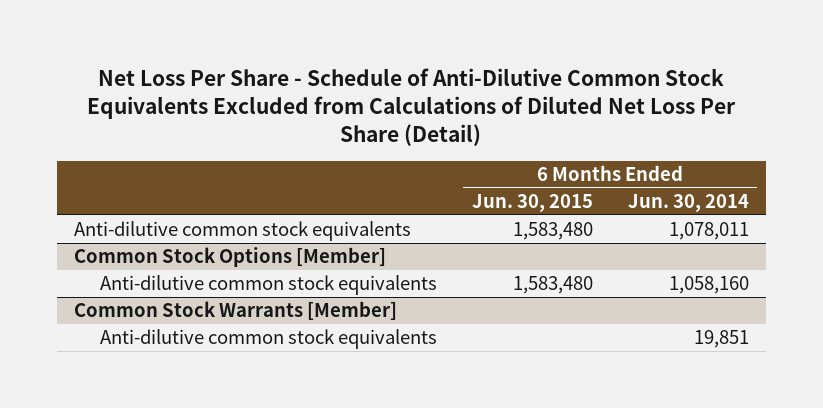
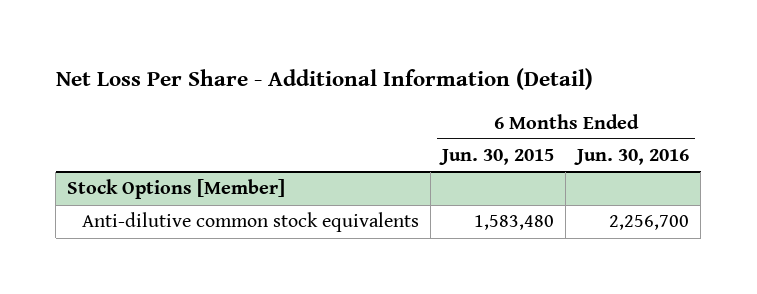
- Net Loss Per Share - Schedule of Anti-Dilutive Common Stock Equivalents Excluded from Calculations of Diluted Net Loss Per Share (Detail)
+ Net Loss Per Share - Additional Information (Detail)
- | 6 Months Ended Jun. 30, 2015 | 6 Months Ended Jun. 30, 2014
+ | 6 Months Ended Jun. 30, 2015 | 6 Months Ended Jun. 30, 2016
- Anti-dilutive common stock equivalents | 1,583,480 | 1,078,011
- Common Stock Options [Member]
+ Stock Options [Member]
- Common Stock Warrants [Member]
- Anti-dilutive common stock equivalents | | 19,851

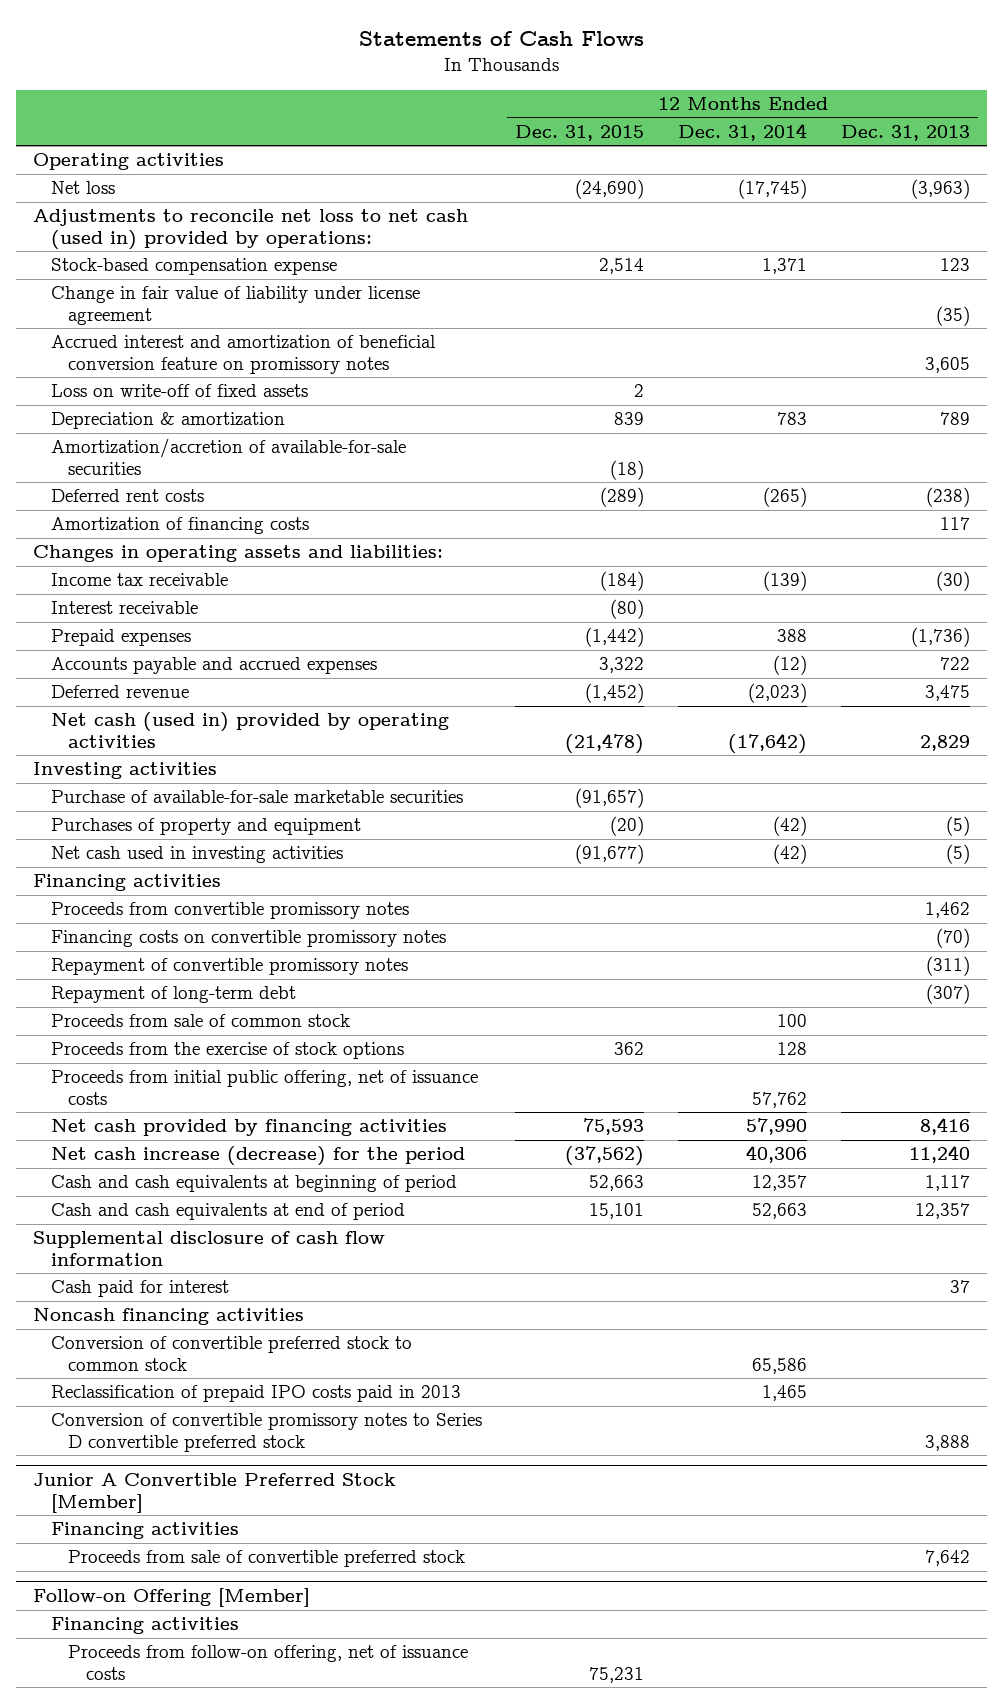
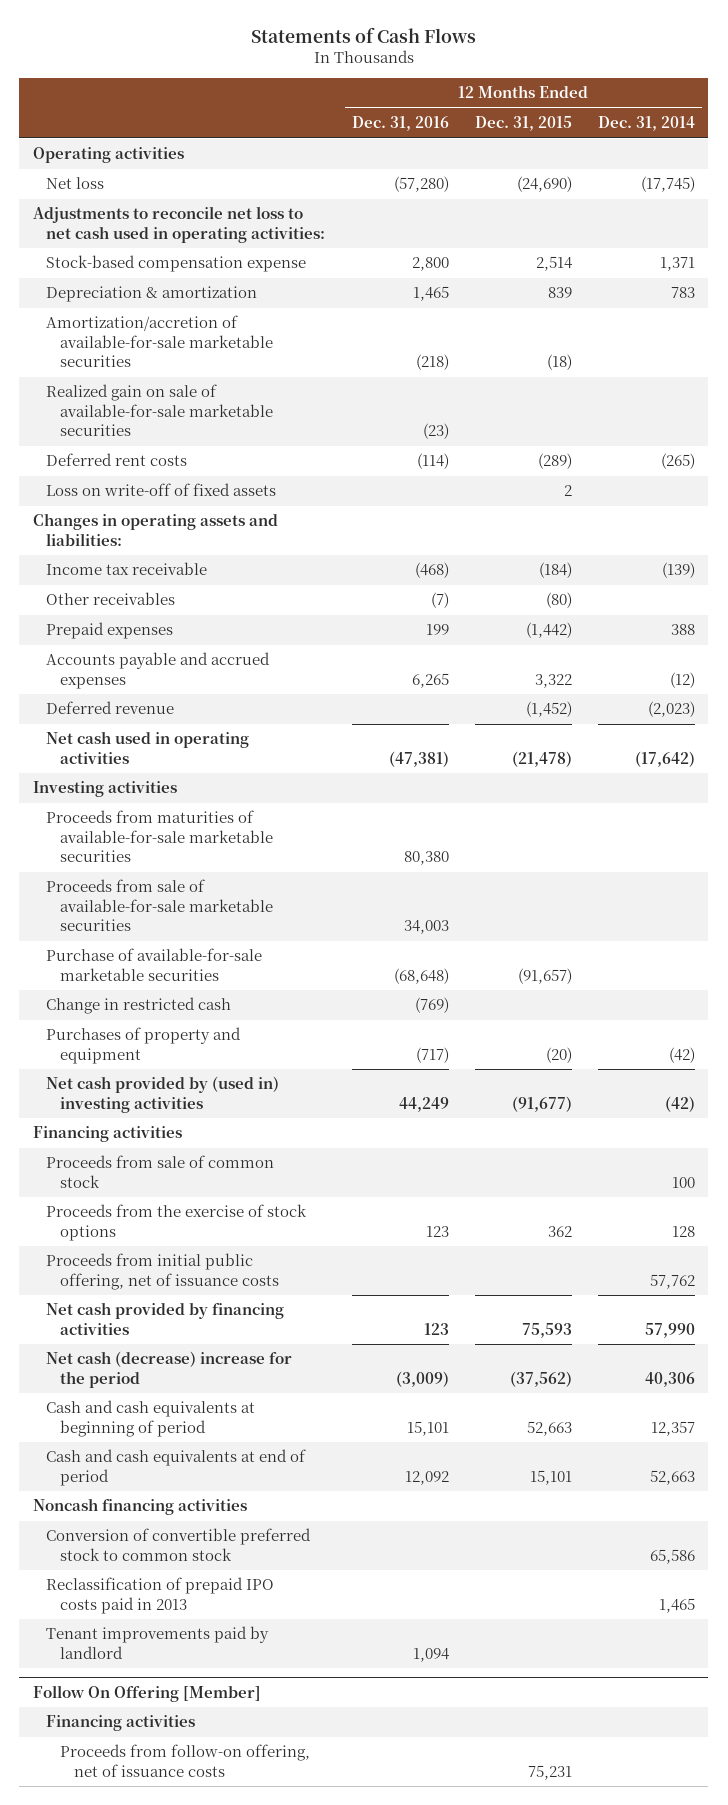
- | 12 Months Ended Dec. 31, 2015 | 12 Months Ended Dec. 31, 2014 | 12 Months Ended Dec. 31, 2013
+ | 12 Months Ended Dec. 31, 2016 | 12 Months Ended Dec. 31, 2015 | 12 Months Ended Dec. 31, 2014
- Adjustments to reconcile net loss to net cash (used in) provided by operations:
+ Adjustments to reconcile net loss to net cash used in operating activities:
- Change in fair value of liability under license agreement | | | (35)
- Accrued interest and amortization of beneficial conversion feature on promissory notes | | | 3,605
- Amortization/accretion of available-for-sale securities | (18) | |
+ Amortization/accretion of available-for-sale marketable securities | (218) | (18) |
+ Realized gain on sale of available-for-sale marketable securities | (23) | |
- Amortization of financing costs | | | 117
moved down: Loss on write-off of fixed assets | | 2 |
- Interest receivable | (80) | |
+ Other receivables | (7) | (80) |
- Net cash (used in) provided by operating activities | (21,478) | (17,642) | 2,829
+ Net cash used in operating activities | (47,381) | (21,478) | (17,642)
+ Proceeds from maturities of available-for-sale marketable securities | 80,380 | |
+ Proceeds from sale of available-for-sale marketable securities | 34,003 | |
+ Change in restricted cash | (769) | |
- Net cash used in investing activities | (91,677) | (42) | (5)
+ Net cash provided by (used in) investing activities | 44,249 | (91,677) | (42)
- Proceeds from convertible promissory notes | | | 1,462
- Financing costs on convertible promissory notes | | | (70)
- Repayment of convertible promissory notes | | | (311)
- Repayment of long-term debt | | | (307)
- Net cash increase (decrease) for the period | (37,562) | 40,306 | 11,240
+ Net cash (decrease) increase for the period | (3,009) | (37,562) | 40,306
- Supplemental disclosure of cash flow information
- Cash paid for interest | | | 37
- Conversion of convertible promissory notes to Series D convertible preferred stock | | | 3,888
- Junior A Convertible Preferred Stock [Member]
- Financing activities
- Proceeds from sale of convertible preferred stock | | | 7,642
- Follow-on Offering [Member]
+ Tenant improvements paid by landlord | 1,094 | |
+ Follow On Offering [Member]

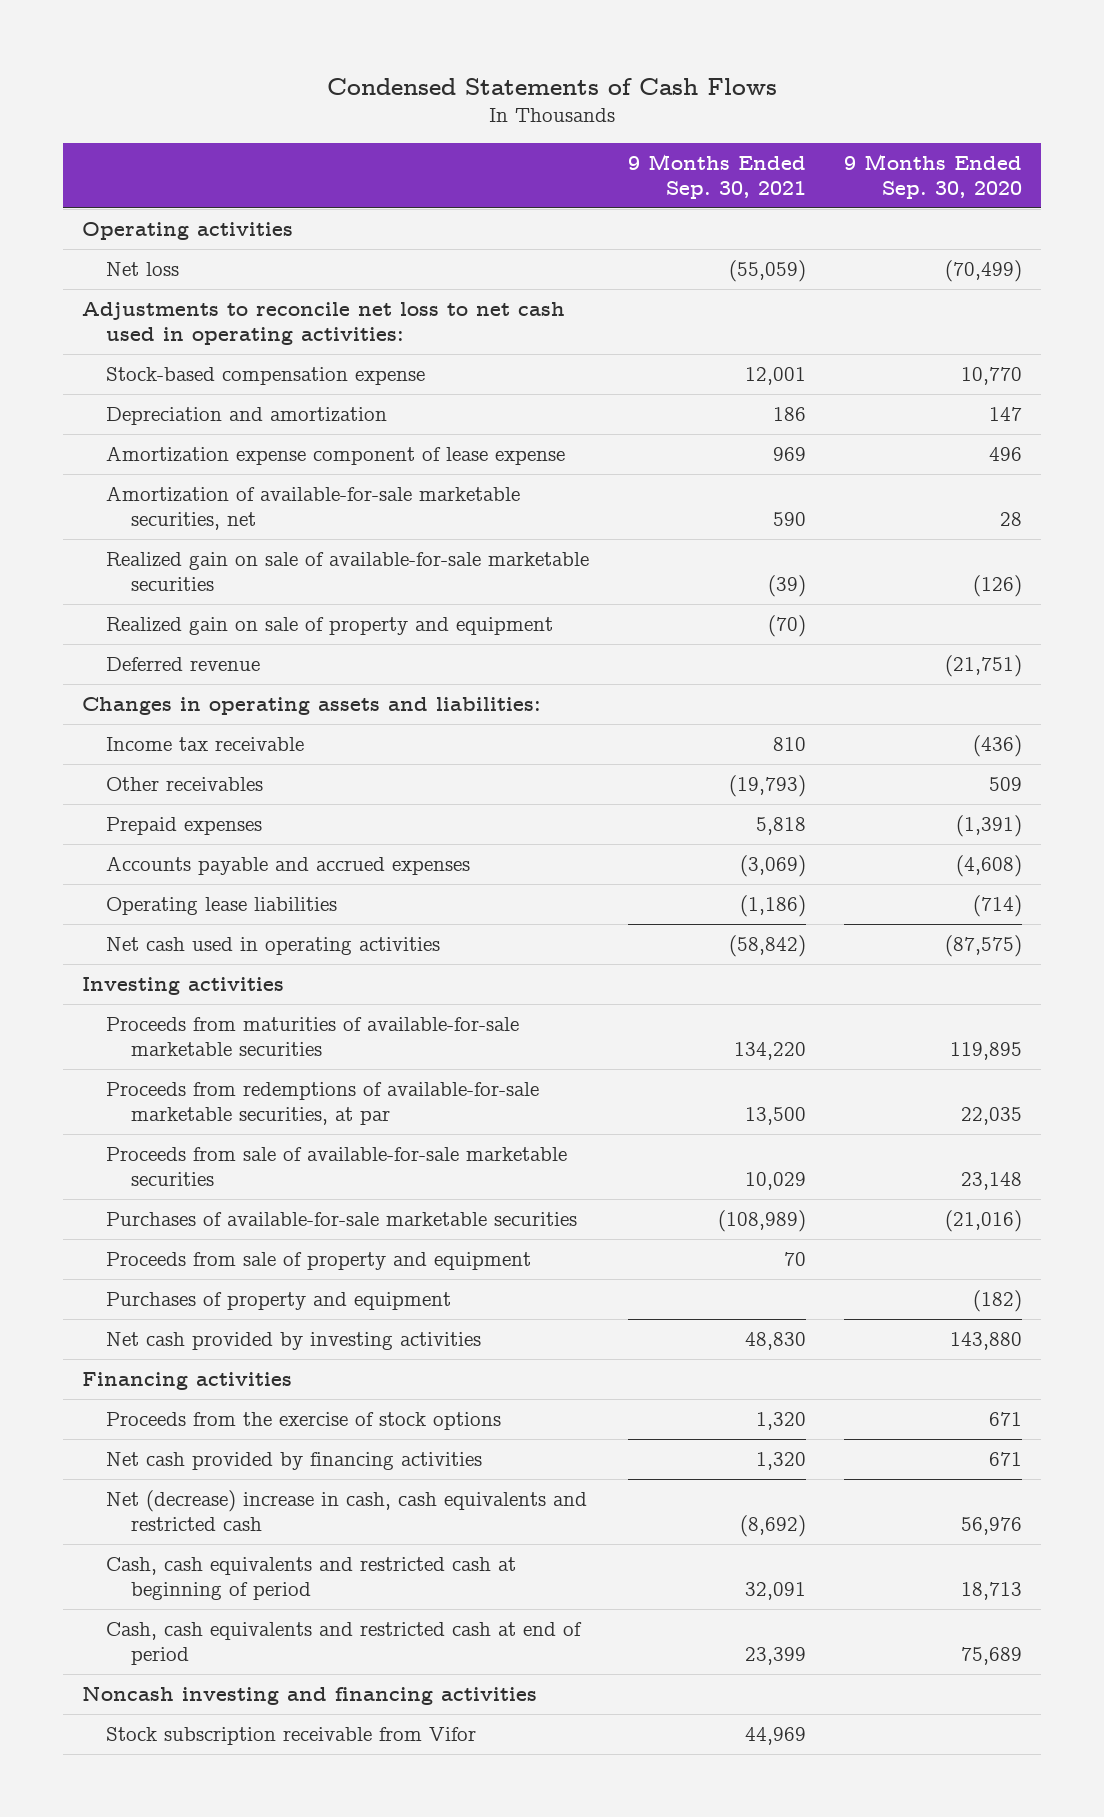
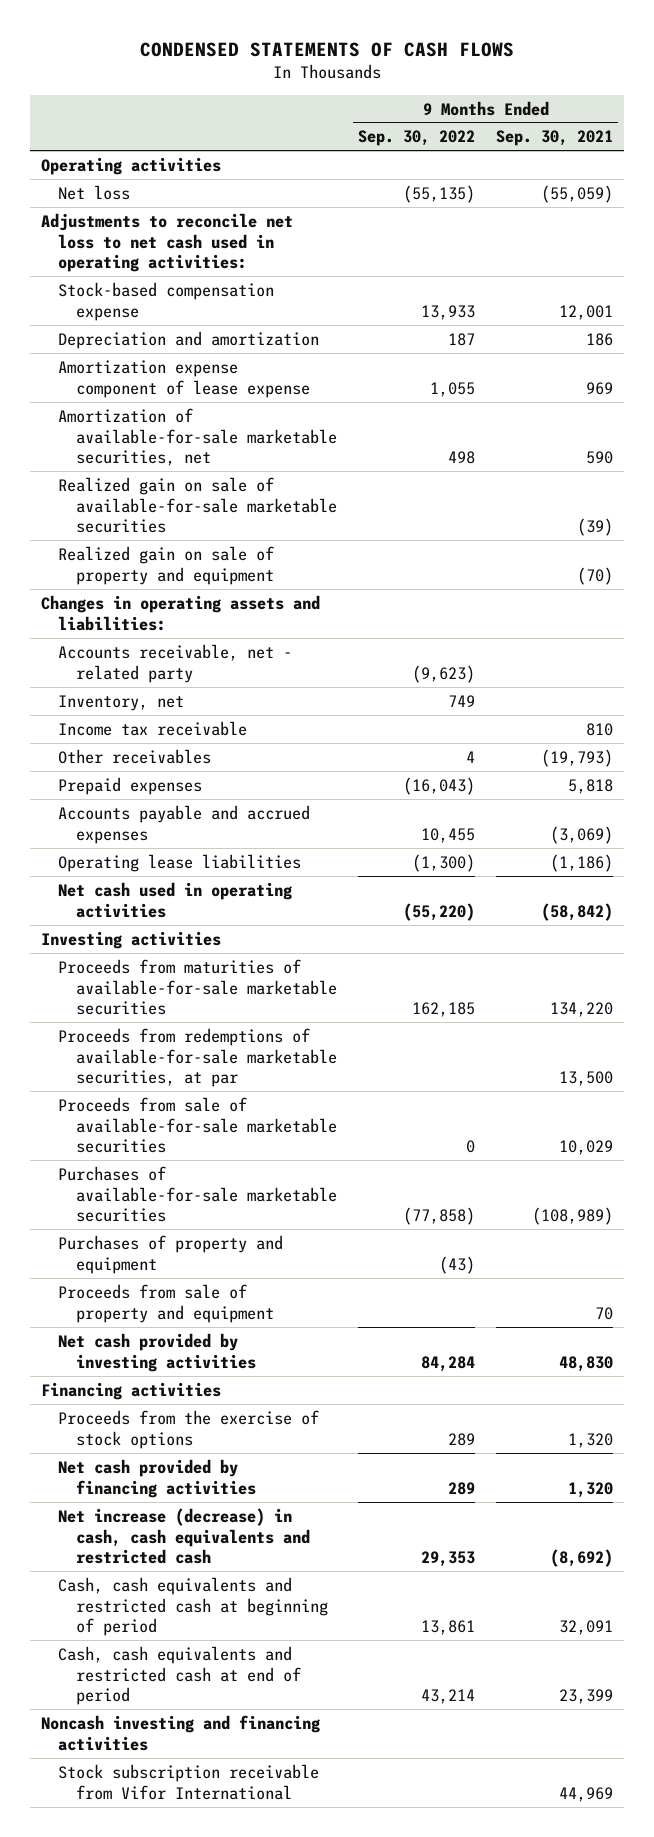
- Condensed Statements of Cash Flows
+ CONDENSED STATEMENTS OF CASH FLOWS
- | 9 Months Ended Sep. 30, 2021 | 9 Months Ended Sep. 30, 2020
+ | 9 Months Ended Sep. 30, 2022 | 9 Months Ended Sep. 30, 2021
- Deferred revenue | | (21,751)
+ Accounts receivable, net - related party | (9,623) |
+ Inventory, net | 749 |
moved down: Proceeds from sale of property and equipment | | 70
- Net (decrease) increase in cash, cash equivalents and restricted cash | (8,692) | 56,976
+ Net increase (decrease) in cash, cash equivalents and restricted cash | 29,353 | (8,692)
- Stock subscription receivable from Vifor | 44,969 |
+ Stock subscription receivable from Vifor International | | 44,969

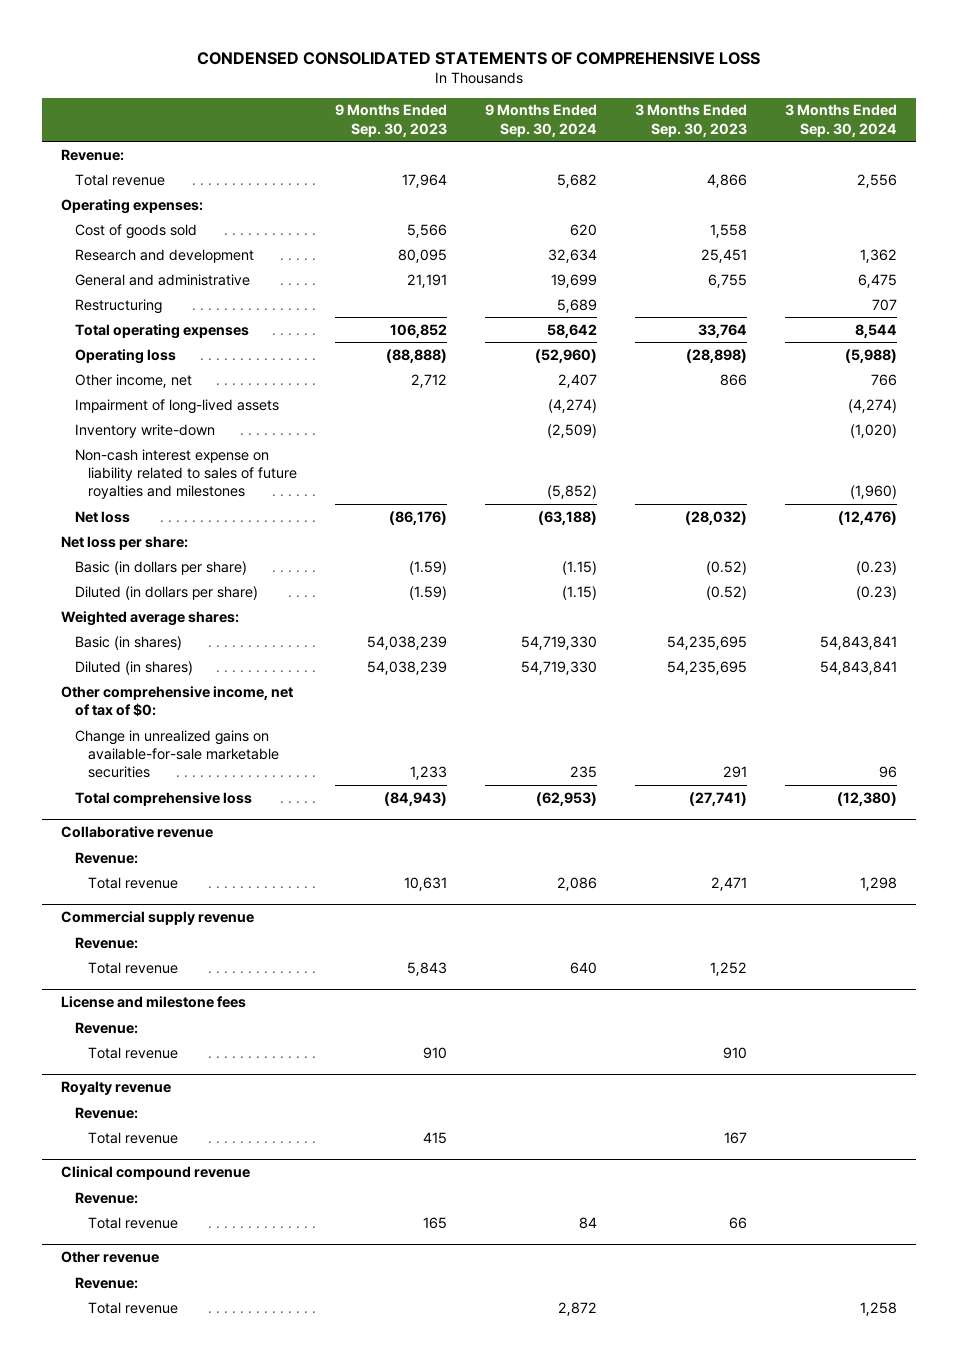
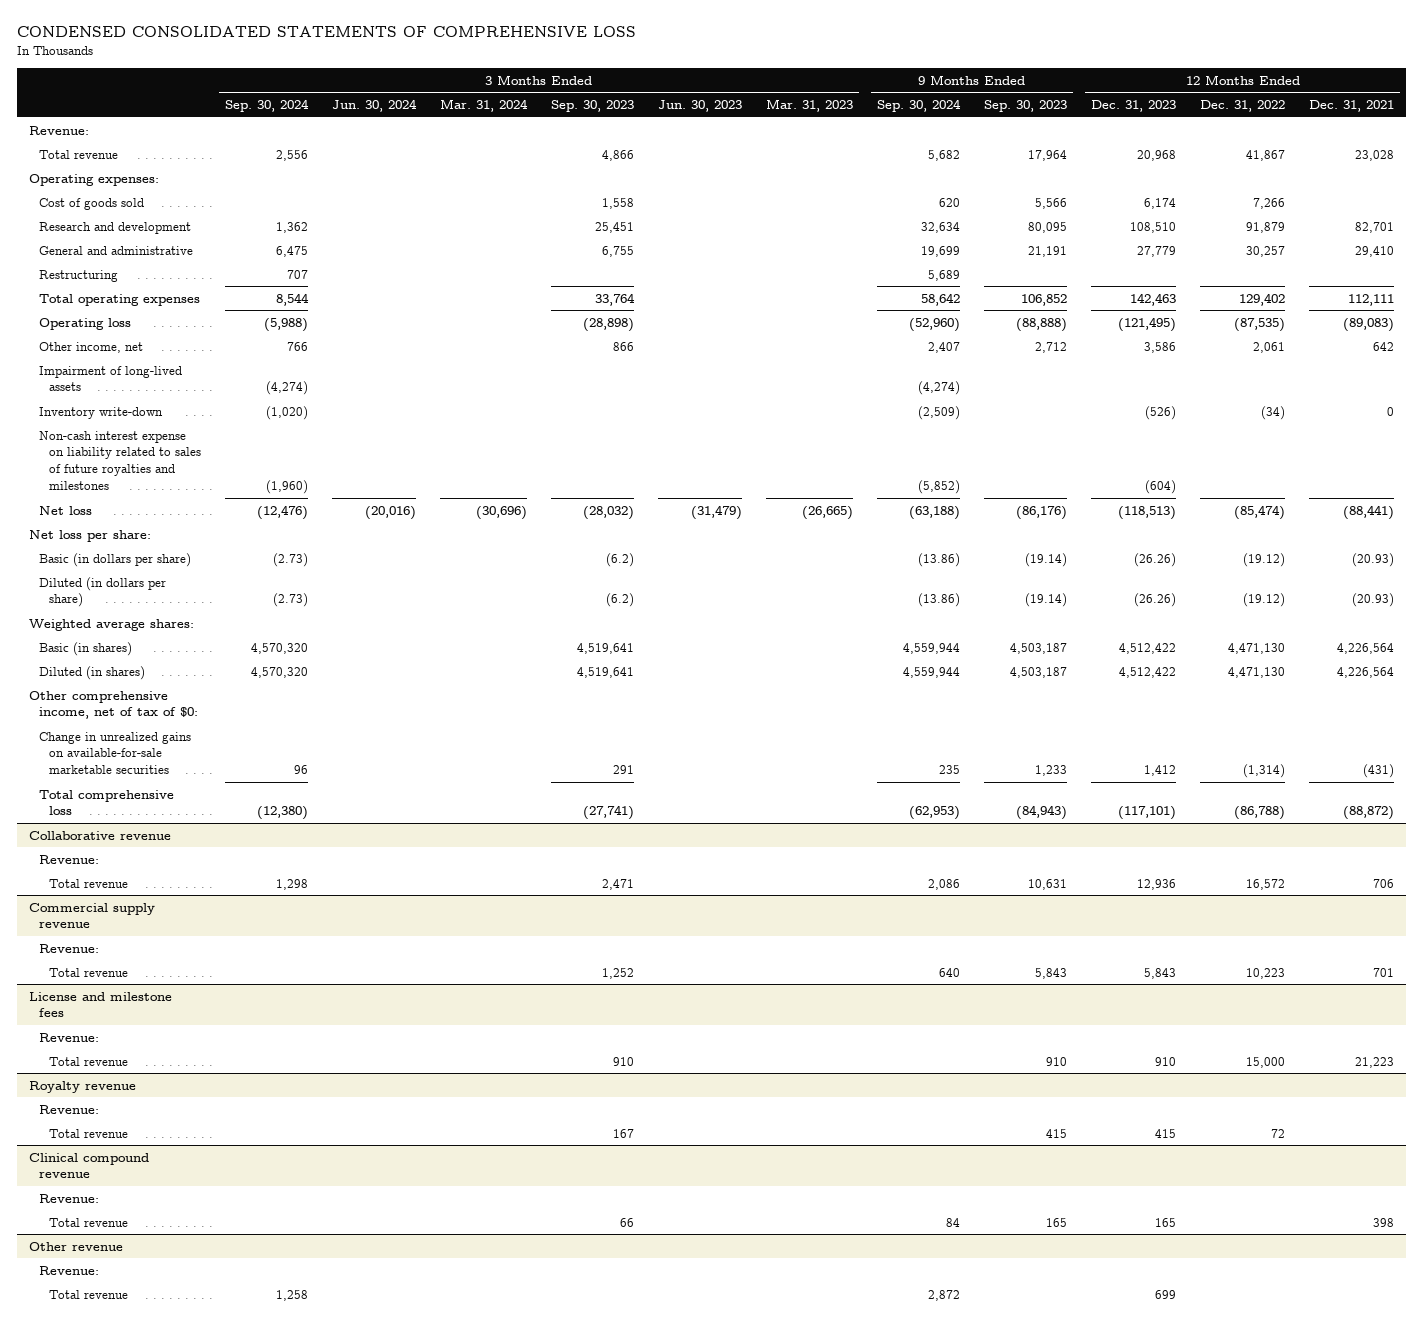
- | 9 Months Ended Sep. 30, 2023 | 9 Months Ended Sep. 30, 2024 | 3 Months Ended Sep. 30, 2023 | 3 Months Ended Sep. 30, 2024
+ | 3 Months Ended Sep. 30, 2024 | 3 Months Ended Jun. 30, 2024 | 3 Months Ended Mar. 31, 2024 | 3 Months Ended Sep. 30, 2023 | 3 Months Ended Jun. 30, 2023 | 3 Months Ended Mar. 31, 2023 | 9 Months Ended Sep. 30, 2024 | 9 Months Ended Sep. 30, 2023 | 12 Months Ended Dec. 31, 2023 | 12 Months Ended Dec. 31, 2022 | 12 Months Ended Dec. 31, 2021
- Basic (in dollars per share) | (1.59) | (1.15) | (0.52) | (0.23)
- Diluted (in dollars per share) | (1.59) | (1.15) | (0.52) | (0.23)
+ Basic (in dollars per share) | (2.73) | | | (6.2) | | | (13.86) | (19.14) | (26.26) | (19.12) | (20.93)
+ Diluted (in dollars per share) | (2.73) | | | (6.2) | | | (13.86) | (19.14) | (26.26) | (19.12) | (20.93)
- Basic (in shares) | 54,038,239 | 54,719,330 | 54,235,695 | 54,843,841
- Diluted (in shares) | 54,038,239 | 54,719,330 | 54,235,695 | 54,843,841
+ Basic (in shares) | 4,570,320 | | | 4,519,641 | | | 4,559,944 | 4,503,187 | 4,512,422 | 4,471,130 | 4,226,564
+ Diluted (in shares) | 4,570,320 | | | 4,519,641 | | | 4,559,944 | 4,503,187 | 4,512,422 | 4,471,130 | 4,226,564

